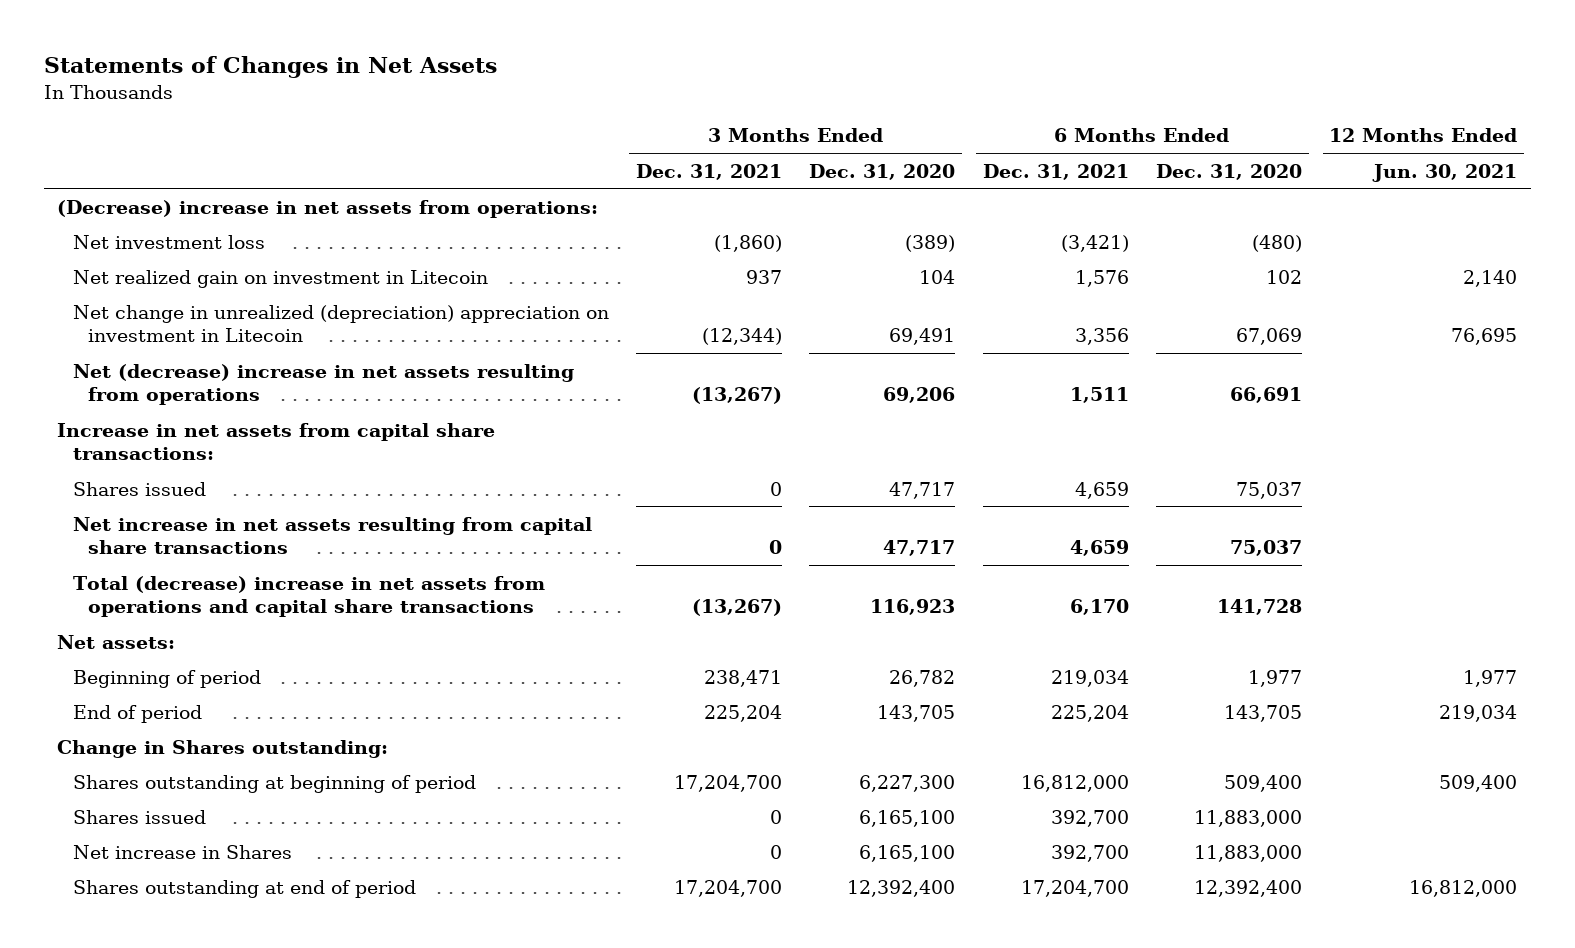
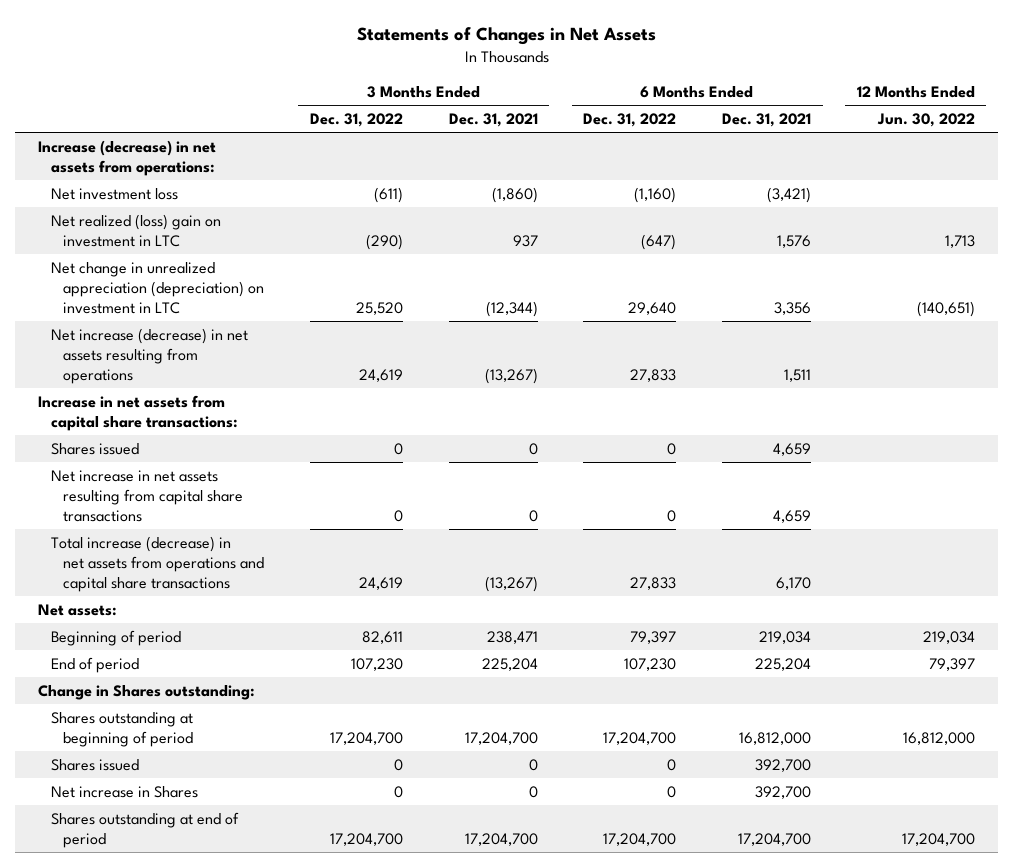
- | 3 Months Ended Dec. 31, 2021 | 3 Months Ended Dec. 31, 2020 | 6 Months Ended Dec. 31, 2021 | 6 Months Ended Dec. 31, 2020 | 12 Months Ended Jun. 30, 2021
+ | 3 Months Ended Dec. 31, 2022 | 3 Months Ended Dec. 31, 2021 | 6 Months Ended Dec. 31, 2022 | 6 Months Ended Dec. 31, 2021 | 12 Months Ended Jun. 30, 2022
- (Decrease) increase in net assets from operations:
+ Increase (decrease) in net assets from operations:
- Net realized gain on investment in Litecoin | 937 | 104 | 1,576 | 102 | 2,140
- Net change in unrealized (depreciation) appreciation on investment in Litecoin | (12,344) | 69,491 | 3,356 | 67,069 | 76,695
- Net (decrease) increase in net assets resulting from operations | (13,267) | 69,206 | 1,511 | 66,691 |
+ Net realized (loss) gain on investment in LTC | (290) | 937 | (647) | 1,576 | 1,713
+ Net change in unrealized appreciation (depreciation) on investment in LTC | 25,520 | (12,344) | 29,640 | 3,356 | (140,651)
+ Net increase (decrease) in net assets resulting from operations | 24,619 | (13,267) | 27,833 | 1,511 |
- Total (decrease) increase in net assets from operations and capital share transactions | (13,267) | 116,923 | 6,170 | 141,728 |
+ Total increase (decrease) in net assets from operations and capital share transactions | 24,619 | (13,267) | 27,833 | 6,170 |

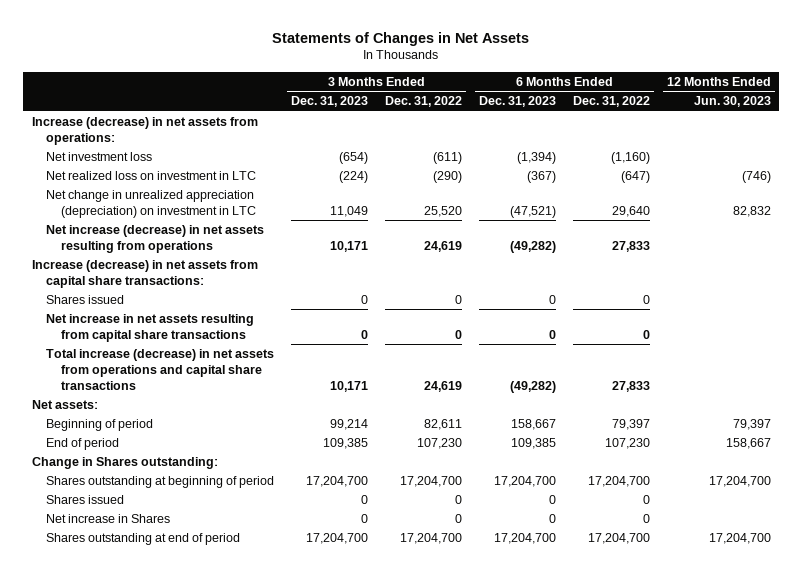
- | 3 Months Ended Dec. 31, 2022 | 3 Months Ended Dec. 31, 2021 | 6 Months Ended Dec. 31, 2022 | 6 Months Ended Dec. 31, 2021 | 12 Months Ended Jun. 30, 2022
+ | 3 Months Ended Dec. 31, 2023 | 3 Months Ended Dec. 31, 2022 | 6 Months Ended Dec. 31, 2023 | 6 Months Ended Dec. 31, 2022 | 12 Months Ended Jun. 30, 2023
- Net realized (loss) gain on investment in LTC | (290) | 937 | (647) | 1,576 | 1,713
+ Net realized loss on investment in LTC | (224) | (290) | (367) | (647) | (746)
- Increase in net assets from capital share transactions:
+ Increase (decrease) in net assets from capital share transactions:

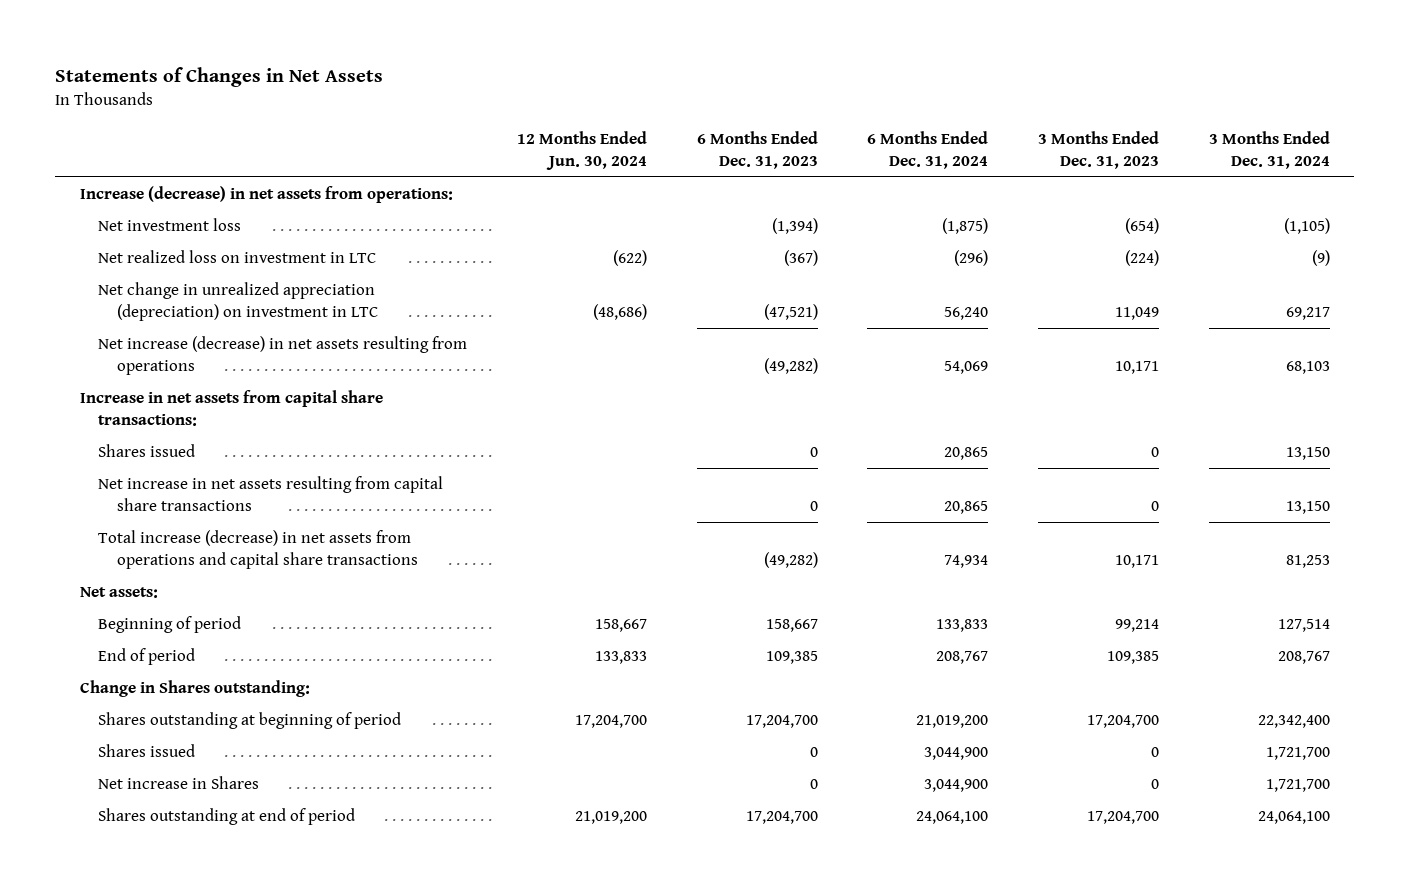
- | 3 Months Ended Dec. 31, 2023 | 3 Months Ended Dec. 31, 2022 | 6 Months Ended Dec. 31, 2023 | 6 Months Ended Dec. 31, 2022 | 12 Months Ended Jun. 30, 2023
+ | 12 Months Ended Jun. 30, 2024 | 6 Months Ended Dec. 31, 2023 | 6 Months Ended Dec. 31, 2024 | 3 Months Ended Dec. 31, 2023 | 3 Months Ended Dec. 31, 2024
- Increase (decrease) in net assets from capital share transactions:
+ Increase in net assets from capital share transactions:

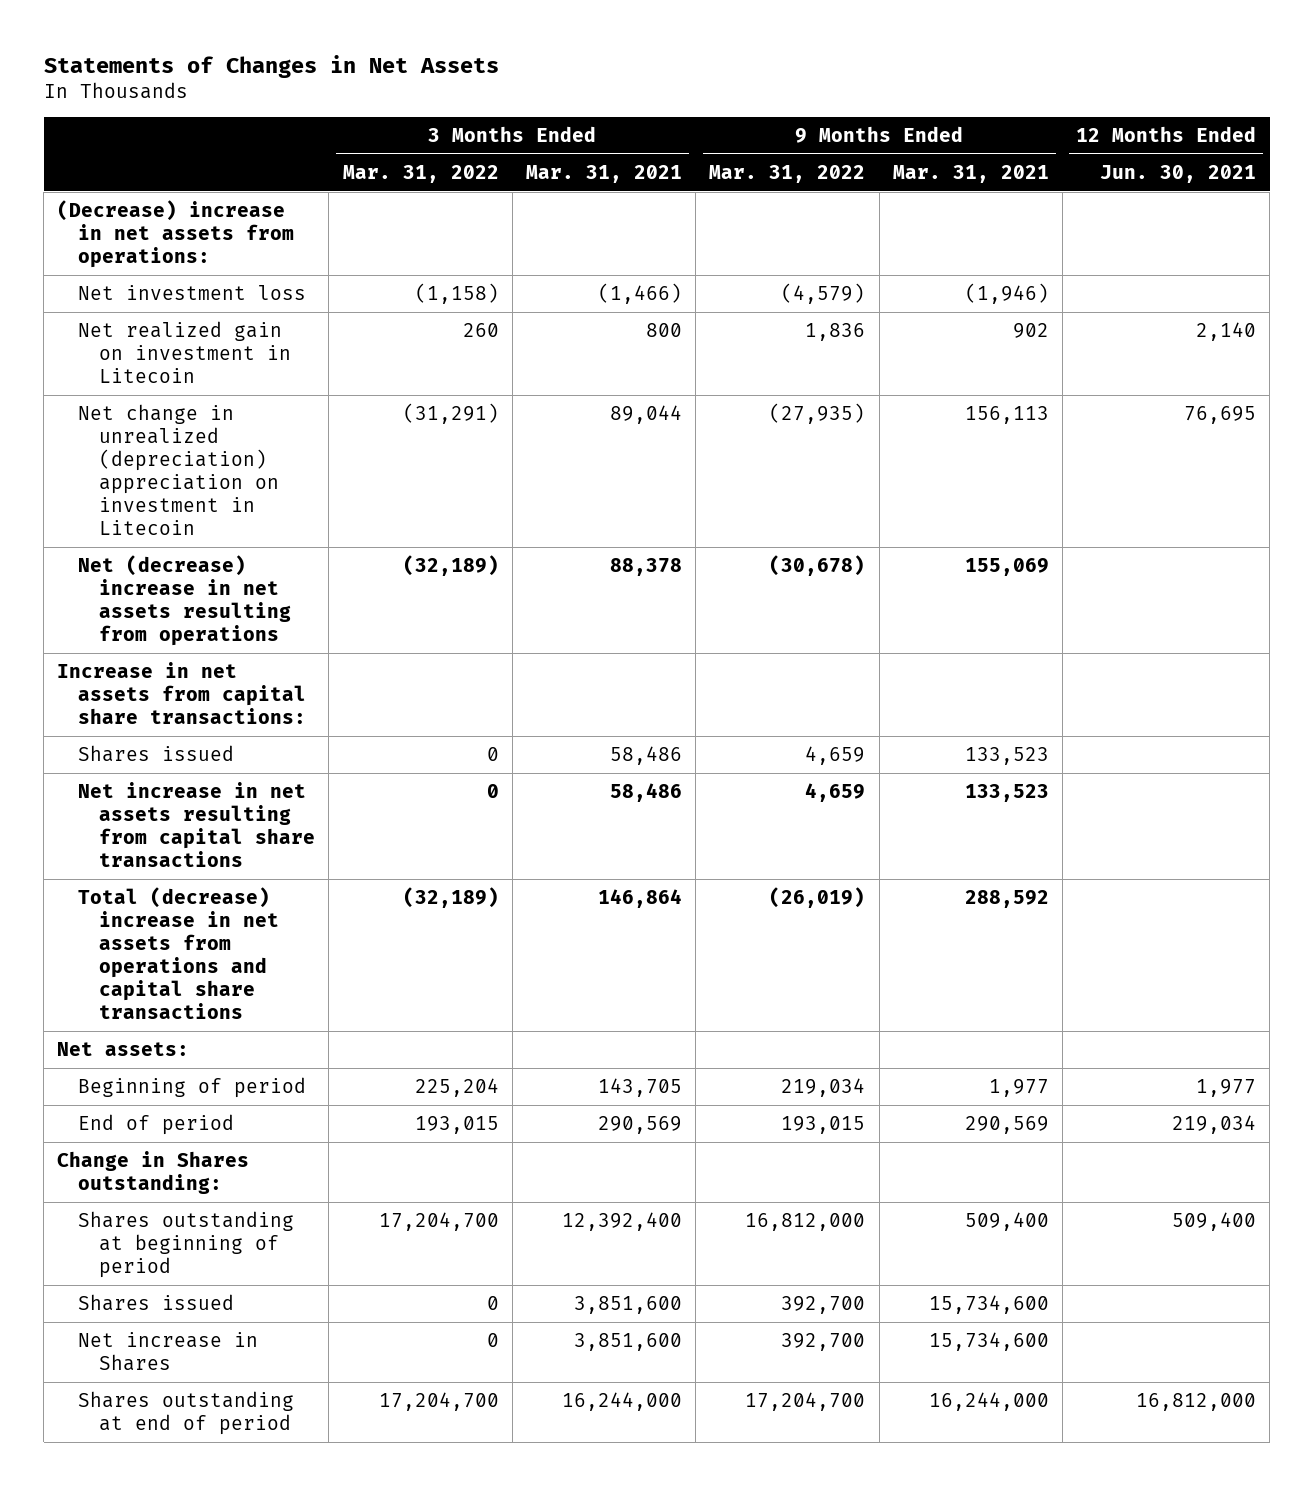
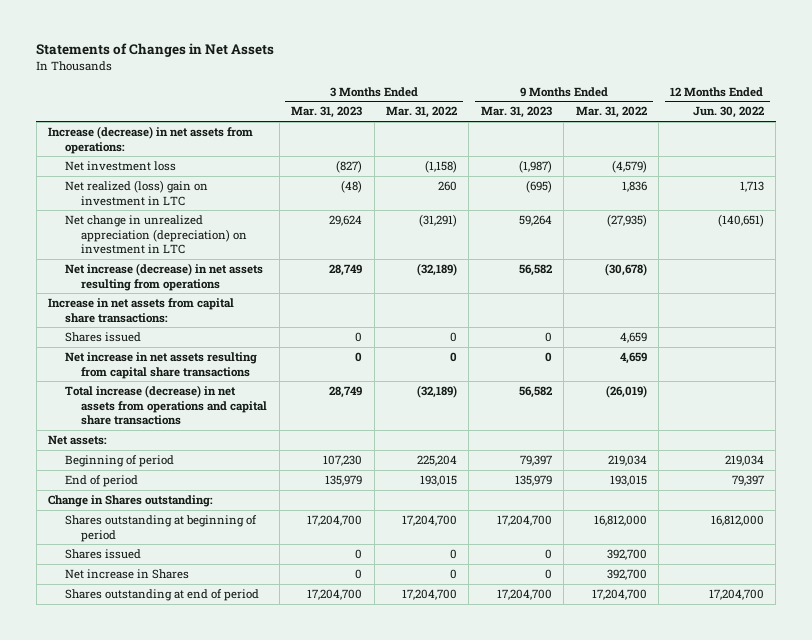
- | 3 Months Ended Mar. 31, 2022 | 3 Months Ended Mar. 31, 2021 | 9 Months Ended Mar. 31, 2022 | 9 Months Ended Mar. 31, 2021 | 12 Months Ended Jun. 30, 2021
+ | 3 Months Ended Mar. 31, 2023 | 3 Months Ended Mar. 31, 2022 | 9 Months Ended Mar. 31, 2023 | 9 Months Ended Mar. 31, 2022 | 12 Months Ended Jun. 30, 2022
- (Decrease) increase in net assets from operations:
+ Increase (decrease) in net assets from operations:
- Net realized gain on investment in Litecoin | 260 | 800 | 1,836 | 902 | 2,140
- Net change in unrealized (depreciation) appreciation on investment in Litecoin | (31,291) | 89,044 | (27,935) | 156,113 | 76,695
- Net (decrease) increase in net assets resulting from operations | (32,189) | 88,378 | (30,678) | 155,069 |
+ Net realized (loss) gain on investment in LTC | (48) | 260 | (695) | 1,836 | 1,713
+ Net change in unrealized appreciation (depreciation) on investment in LTC | 29,624 | (31,291) | 59,264 | (27,935) | (140,651)
+ Net increase (decrease) in net assets resulting from operations | 28,749 | (32,189) | 56,582 | (30,678) |
- Total (decrease) increase in net assets from operations and capital share transactions | (32,189) | 146,864 | (26,019) | 288,592 |
+ Total increase (decrease) in net assets from operations and capital share transactions | 28,749 | (32,189) | 56,582 | (26,019) |

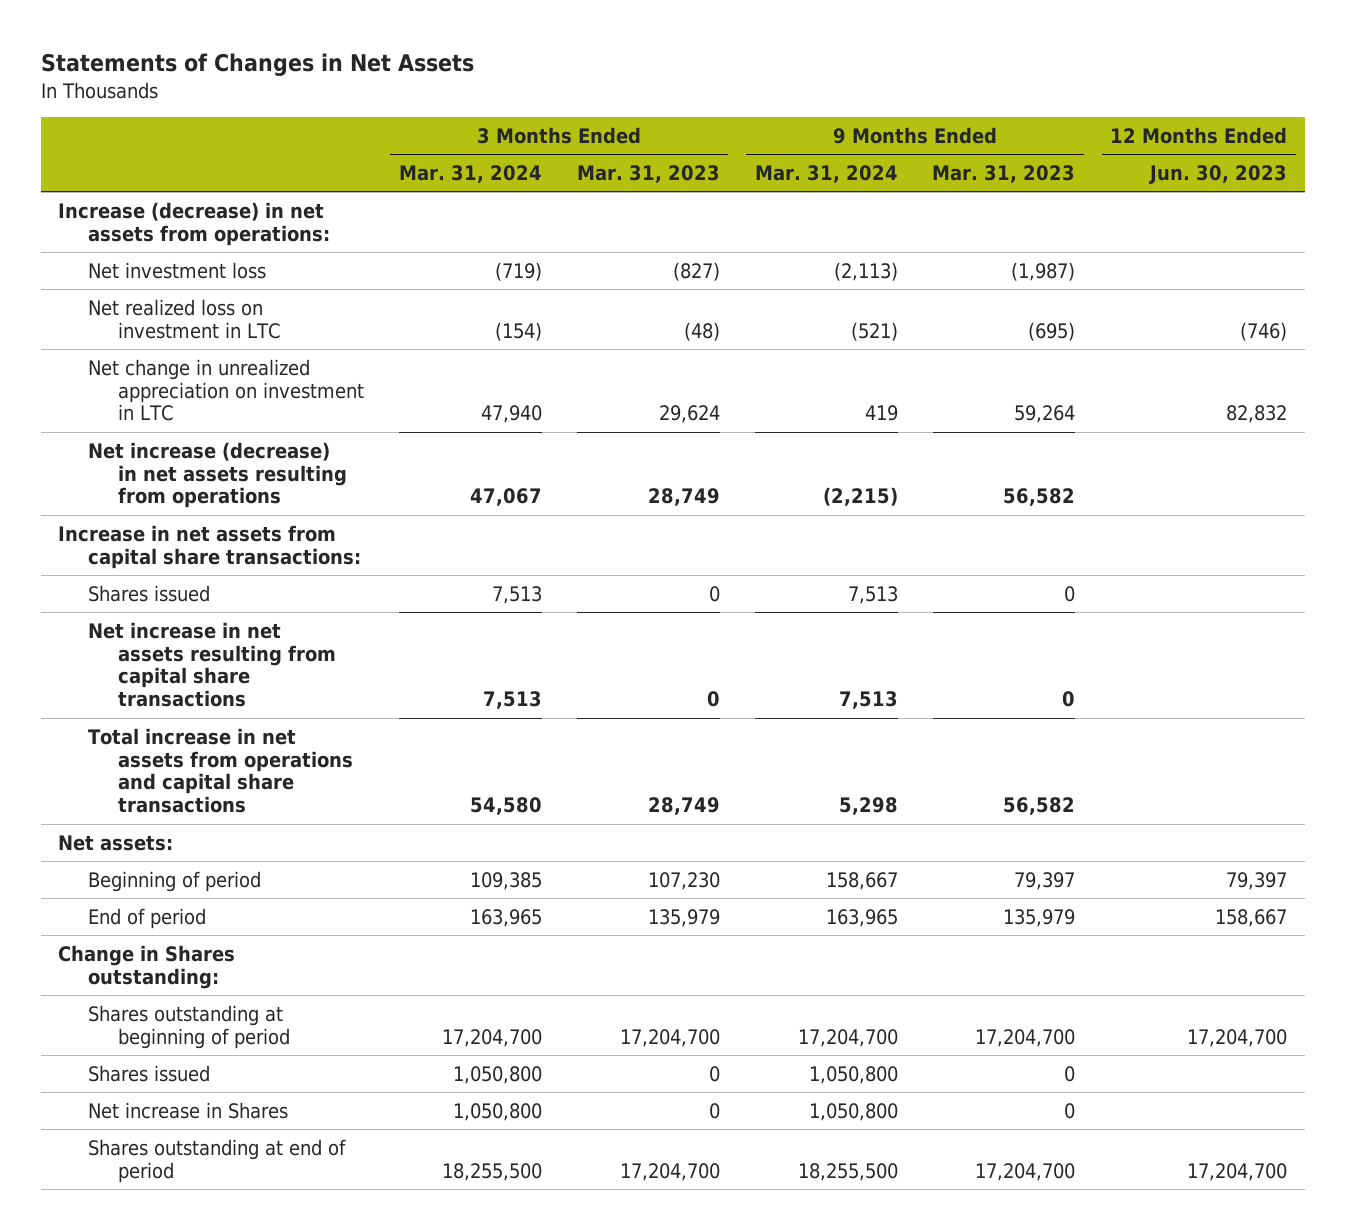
- | 3 Months Ended Mar. 31, 2023 | 3 Months Ended Mar. 31, 2022 | 9 Months Ended Mar. 31, 2023 | 9 Months Ended Mar. 31, 2022 | 12 Months Ended Jun. 30, 2022
+ | 3 Months Ended Mar. 31, 2024 | 3 Months Ended Mar. 31, 2023 | 9 Months Ended Mar. 31, 2024 | 9 Months Ended Mar. 31, 2023 | 12 Months Ended Jun. 30, 2023
- Net realized (loss) gain on investment in LTC | (48) | 260 | (695) | 1,836 | 1,713
- Net change in unrealized appreciation (depreciation) on investment in LTC | 29,624 | (31,291) | 59,264 | (27,935) | (140,651)
+ Net realized loss on investment in LTC | (154) | (48) | (521) | (695) | (746)
+ Net change in unrealized appreciation on investment in LTC | 47,940 | 29,624 | 419 | 59,264 | 82,832
- Total increase (decrease) in net assets from operations and capital share transactions | 28,749 | (32,189) | 56,582 | (26,019) |
+ Total increase in net assets from operations and capital share transactions | 54,580 | 28,749 | 5,298 | 56,582 |

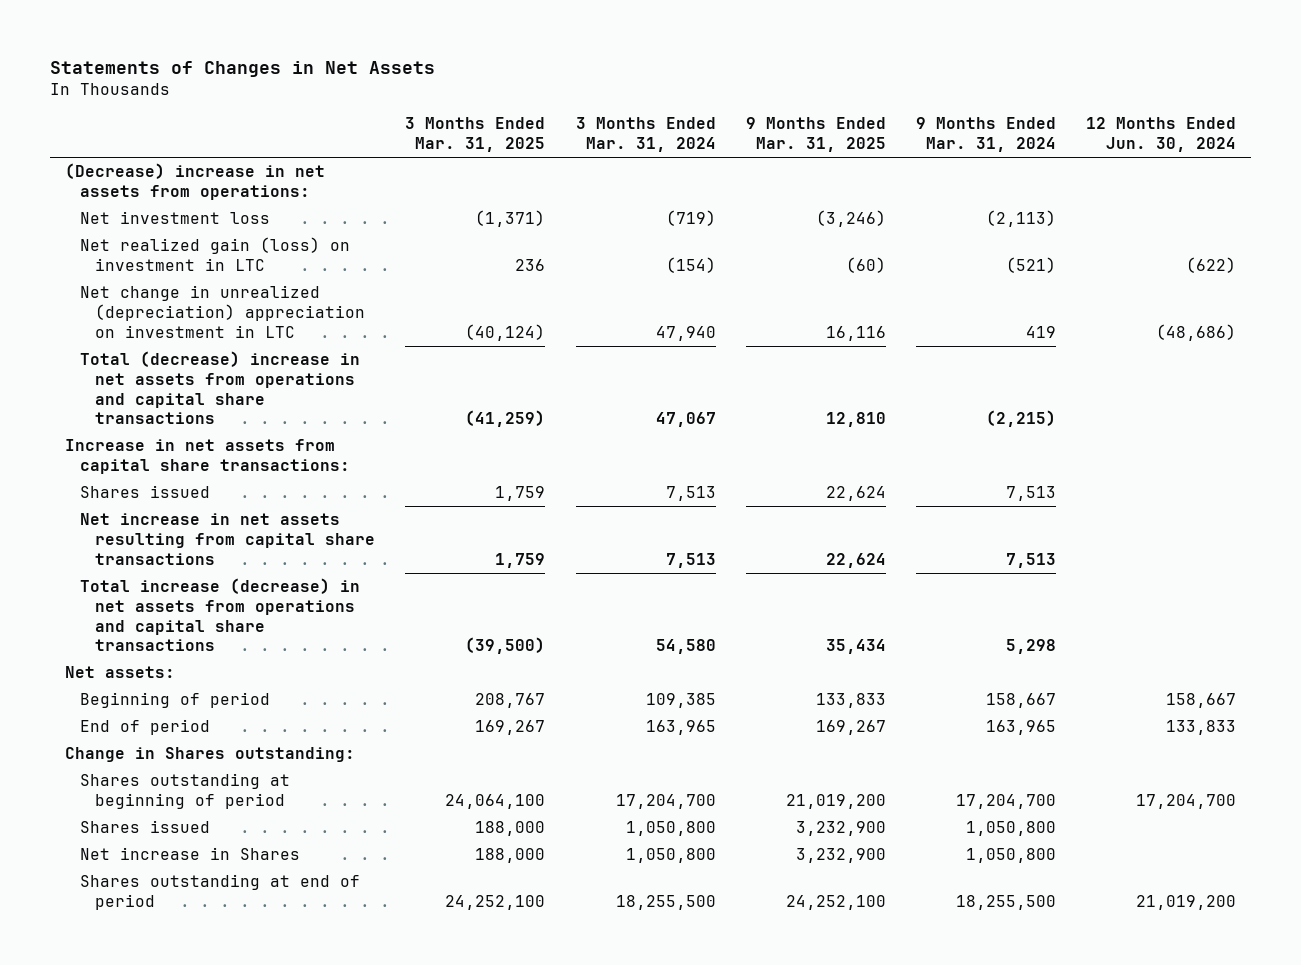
- | 3 Months Ended Mar. 31, 2024 | 3 Months Ended Mar. 31, 2023 | 9 Months Ended Mar. 31, 2024 | 9 Months Ended Mar. 31, 2023 | 12 Months Ended Jun. 30, 2023
+ | 3 Months Ended Mar. 31, 2025 | 3 Months Ended Mar. 31, 2024 | 9 Months Ended Mar. 31, 2025 | 9 Months Ended Mar. 31, 2024 | 12 Months Ended Jun. 30, 2024
- Increase (decrease) in net assets from operations:
+ (Decrease) increase in net assets from operations:
- Net realized loss on investment in LTC | (154) | (48) | (521) | (695) | (746)
- Net change in unrealized appreciation on investment in LTC | 47,940 | 29,624 | 419 | 59,264 | 82,832
- Net increase (decrease) in net assets resulting from operations | 47,067 | 28,749 | (2,215) | 56,582 |
+ Net realized gain (loss) on investment in LTC | 236 | (154) | (60) | (521) | (622)
+ Net change in unrealized (depreciation) appreciation on investment in LTC | (40,124) | 47,940 | 16,116 | 419 | (48,686)
+ Total (decrease) increase in net assets from operations and capital share transactions | (41,259) | 47,067 | 12,810 | (2,215) |
- Total increase in net assets from operations and capital share transactions | 54,580 | 28,749 | 5,298 | 56,582 |
+ Total increase (decrease) in net assets from operations and capital share transactions | (39,500) | 54,580 | 35,434 | 5,298 |

